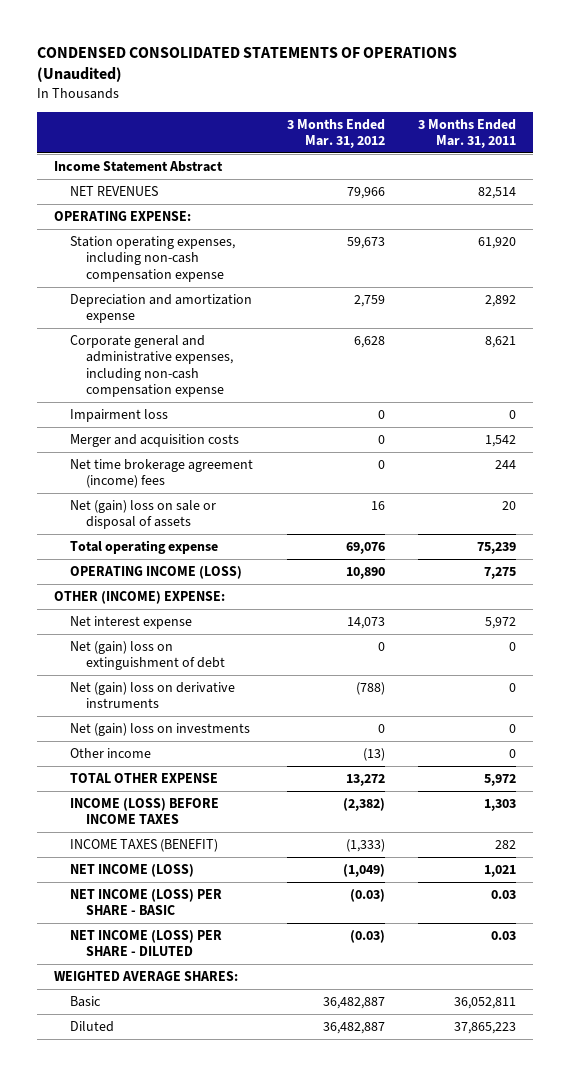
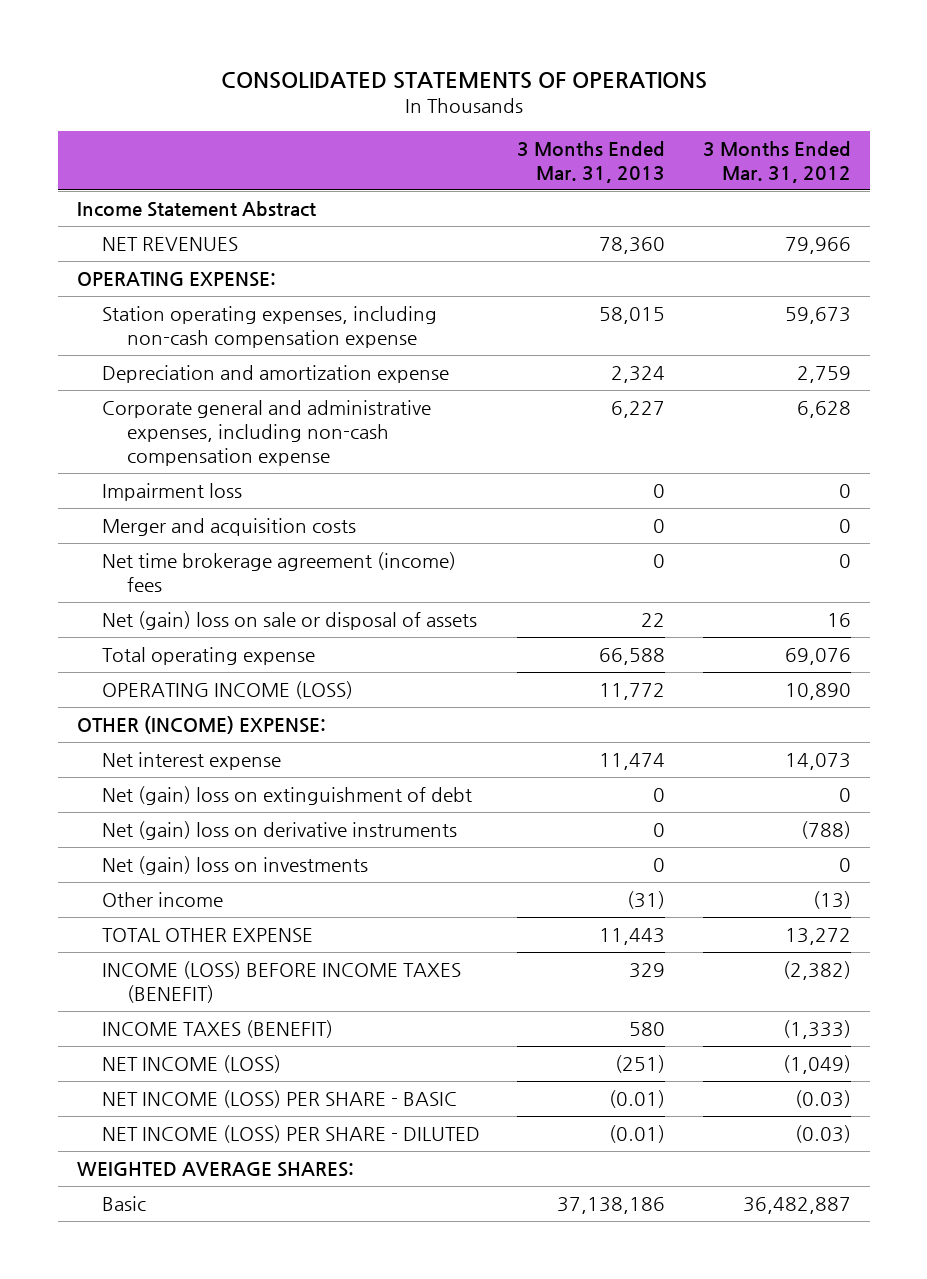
- CONDENSED CONSOLIDATED STATEMENTS OF OPERATIONS (Unaudited)
+ CONSOLIDATED STATEMENTS OF OPERATIONS
- | 3 Months Ended Mar. 31, 2012 | 3 Months Ended Mar. 31, 2011
+ | 3 Months Ended Mar. 31, 2013 | 3 Months Ended Mar. 31, 2012
- INCOME (LOSS) BEFORE INCOME TAXES | (2,382) | 1,303
+ INCOME (LOSS) BEFORE INCOME TAXES (BENEFIT) | 329 | (2,382)
- Diluted | 36,482,887 | 37,865,223

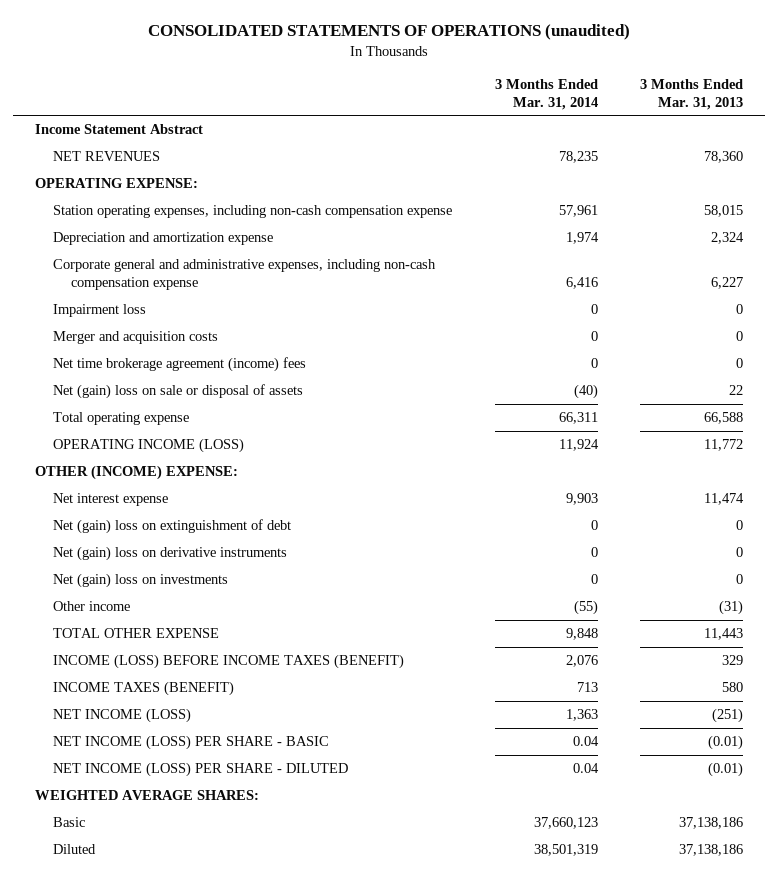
- CONSOLIDATED STATEMENTS OF OPERATIONS
+ CONSOLIDATED STATEMENTS OF OPERATIONS (unaudited)
- | 3 Months Ended Mar. 31, 2013 | 3 Months Ended Mar. 31, 2012
+ | 3 Months Ended Mar. 31, 2014 | 3 Months Ended Mar. 31, 2013
+ Diluted | 38,501,319 | 37,138,186

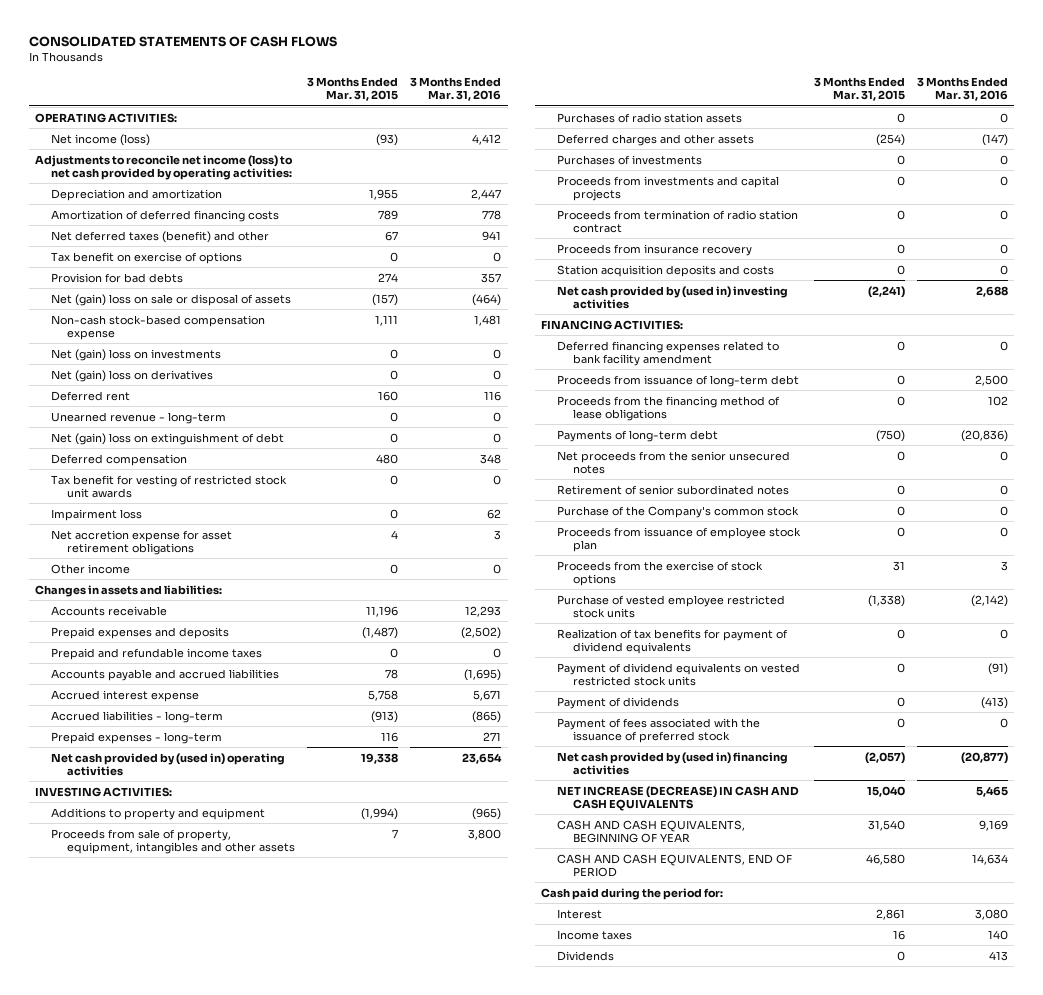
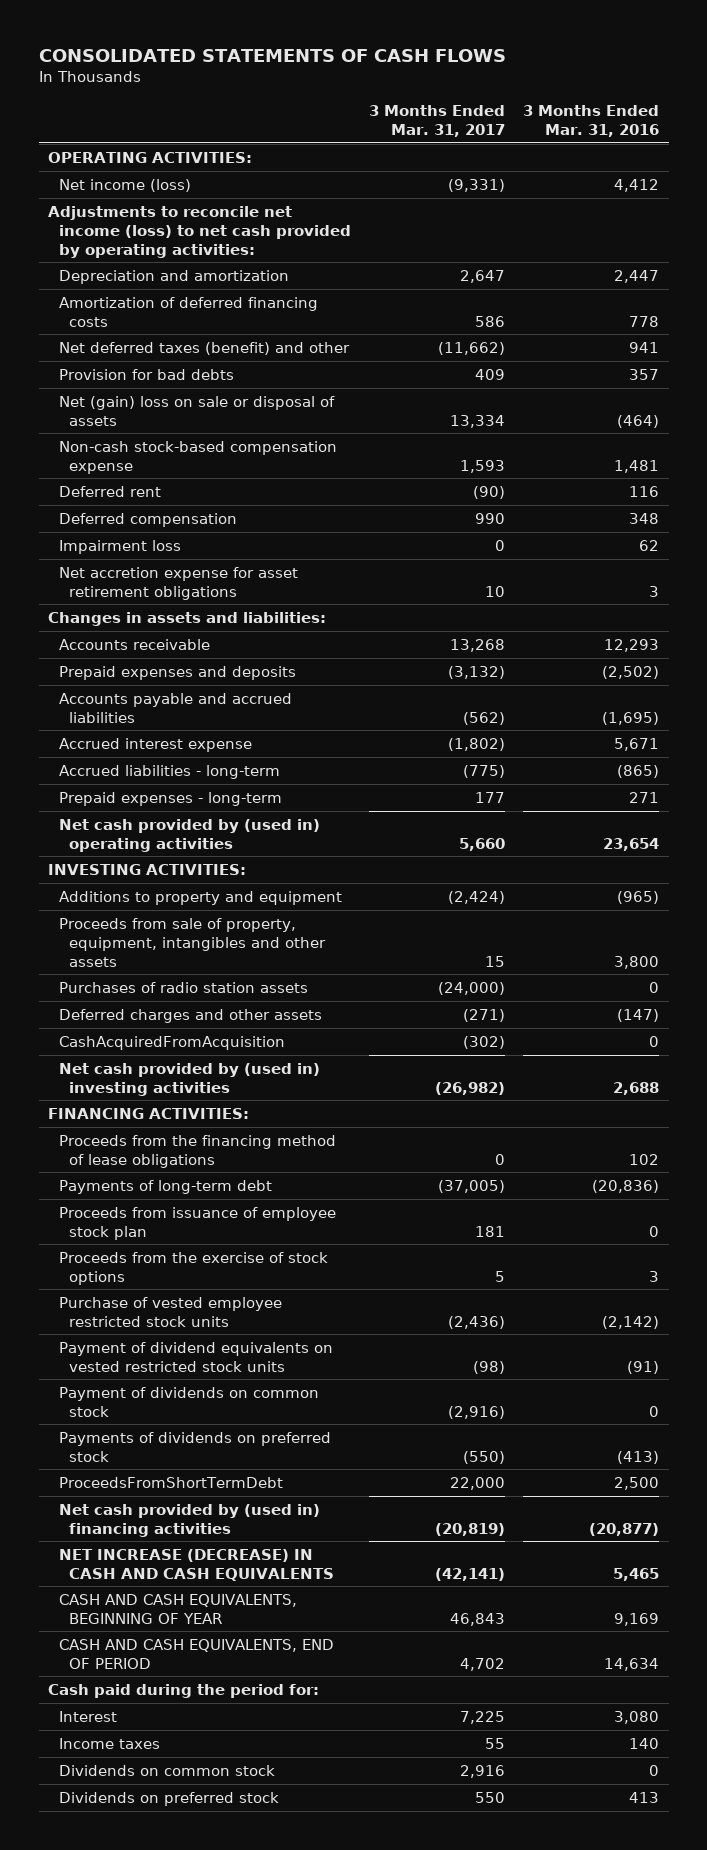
- | 3 Months Ended Mar. 31, 2015 | 3 Months Ended Mar. 31, 2016
+ | 3 Months Ended Mar. 31, 2017 | 3 Months Ended Mar. 31, 2016
- Tax benefit on exercise of options | 0 | 0
- Net (gain) loss on investments | 0 | 0
- Net (gain) loss on derivatives | 0 | 0
- Unearned revenue - long-term | 0 | 0
- Net (gain) loss on extinguishment of debt | 0 | 0
- Tax benefit for vesting of restricted stock unit awards | 0 | 0
- Other income | 0 | 0
- Prepaid and refundable income taxes | 0 | 0
- Purchases of investments | 0 | 0
- Proceeds from investments and capital projects | 0 | 0
- Proceeds from termination of radio station contract | 0 | 0
- Proceeds from insurance recovery | 0 | 0
- Station acquisition deposits and costs | 0 | 0
+ CashAcquiredFromAcquisition | (302) | 0
- Deferred financing expenses related to bank facility amendment | 0 | 0
- Proceeds from issuance of long-term debt | 0 | 2,500
- Net proceeds from the senior unsecured notes | 0 | 0
- Retirement of senior subordinated notes | 0 | 0
- Purchase of the Company's common stock | 0 | 0
- Realization of tax benefits for payment of dividend equivalents | 0 | 0
- Payment of dividends | 0 | (413)
- Payment of fees associated with the issuance of preferred stock | 0 | 0
+ Payment of dividends on common stock | (2,916) | 0
+ Payments of dividends on preferred stock | (550) | (413)
+ ProceedsFromShortTermDebt | 22,000 | 2,500
- Dividends | 0 | 413
+ Dividends on common stock | 2,916 | 0
+ Dividends on preferred stock | 550 | 413

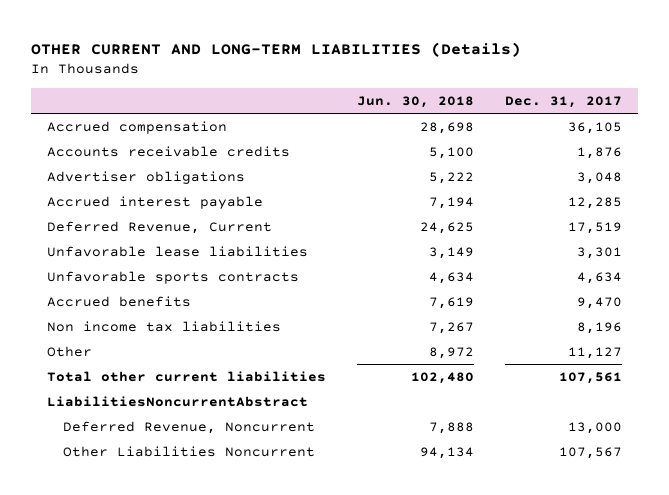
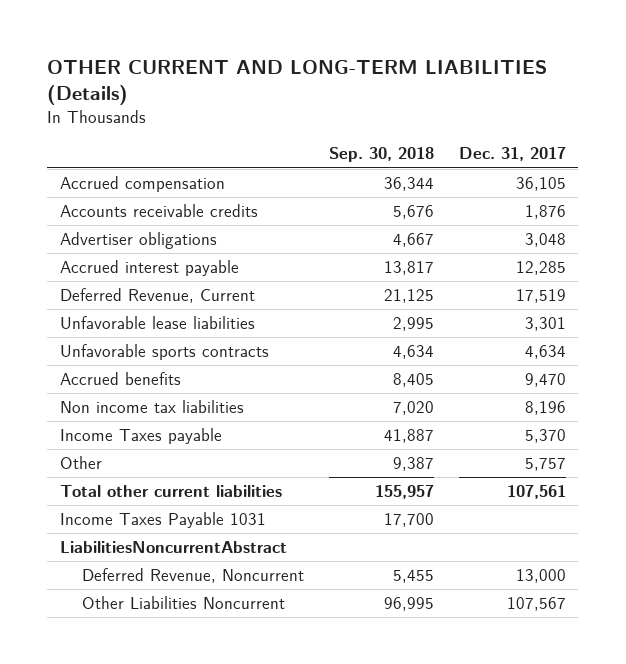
- | Jun. 30, 2018 | Dec. 31, 2017
+ | Sep. 30, 2018 | Dec. 31, 2017
- Other | 8,972 | 11,127
+ Income Taxes payable | 41,887 | 5,370
+ Other | 9,387 | 5,757
+ Income Taxes Payable 1031 | 17,700 |

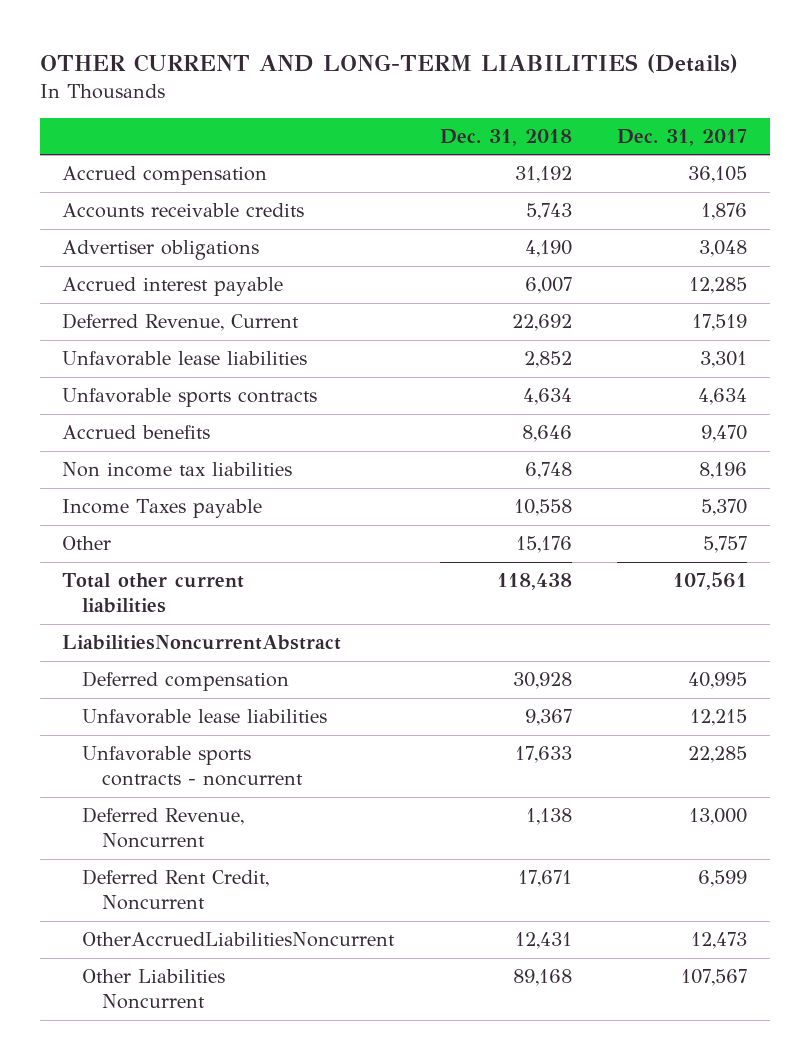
- | Sep. 30, 2018 | Dec. 31, 2017
+ | Dec. 31, 2018 | Dec. 31, 2017
- Income Taxes Payable 1031 | 17,700 |
+ Deferred compensation | 30,928 | 40,995
+ Unfavorable lease liabilities | 9,367 | 12,215
+ Unfavorable sports contracts - noncurrent | 17,633 | 22,285
+ Deferred Rent Credit, Noncurrent | 17,671 | 6,599
+ OtherAccruedLiabilitiesNoncurrent | 12,431 | 12,473

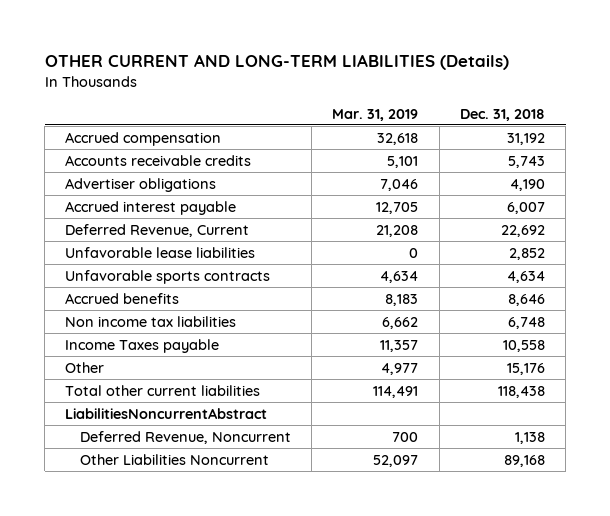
- | Dec. 31, 2018 | Dec. 31, 2017
+ | Mar. 31, 2019 | Dec. 31, 2018
- Deferred compensation | 30,928 | 40,995
- Unfavorable lease liabilities | 9,367 | 12,215
- Unfavorable sports contracts - noncurrent | 17,633 | 22,285
- Deferred Rent Credit, Noncurrent | 17,671 | 6,599
- OtherAccruedLiabilitiesNoncurrent | 12,431 | 12,473

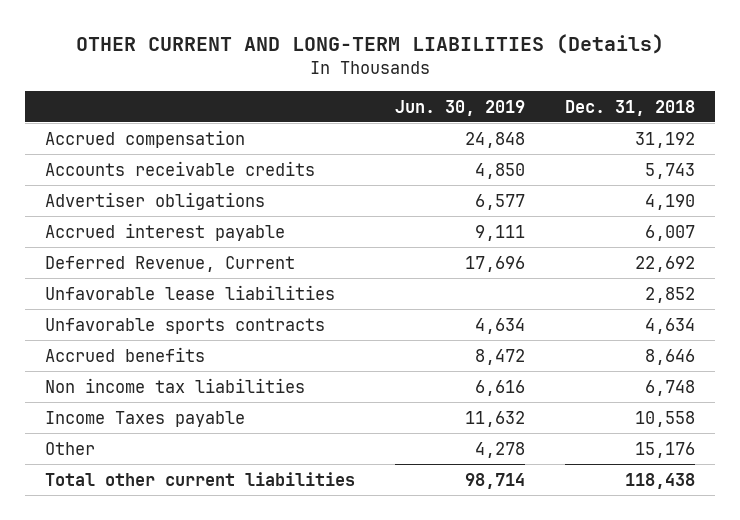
- | Mar. 31, 2019 | Dec. 31, 2018
+ | Jun. 30, 2019 | Dec. 31, 2018
- LiabilitiesNoncurrentAbstract
- Deferred Revenue, Noncurrent | 700 | 1,138
- Other Liabilities Noncurrent | 52,097 | 89,168

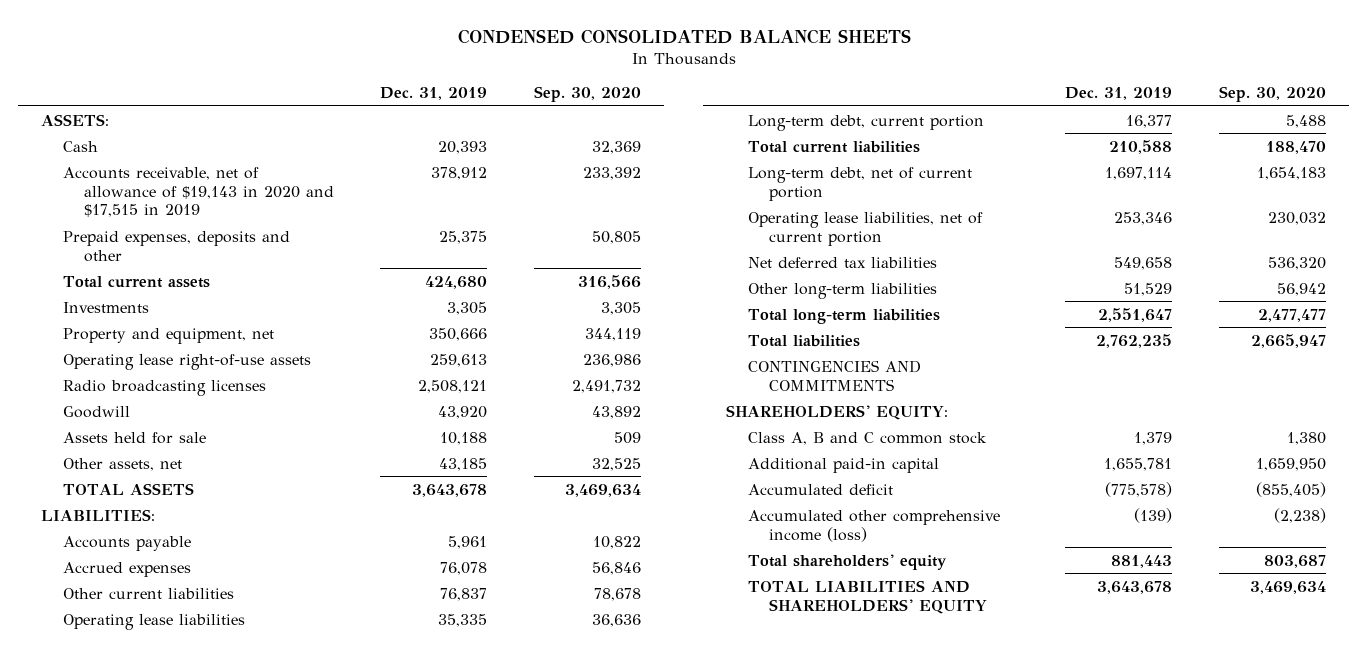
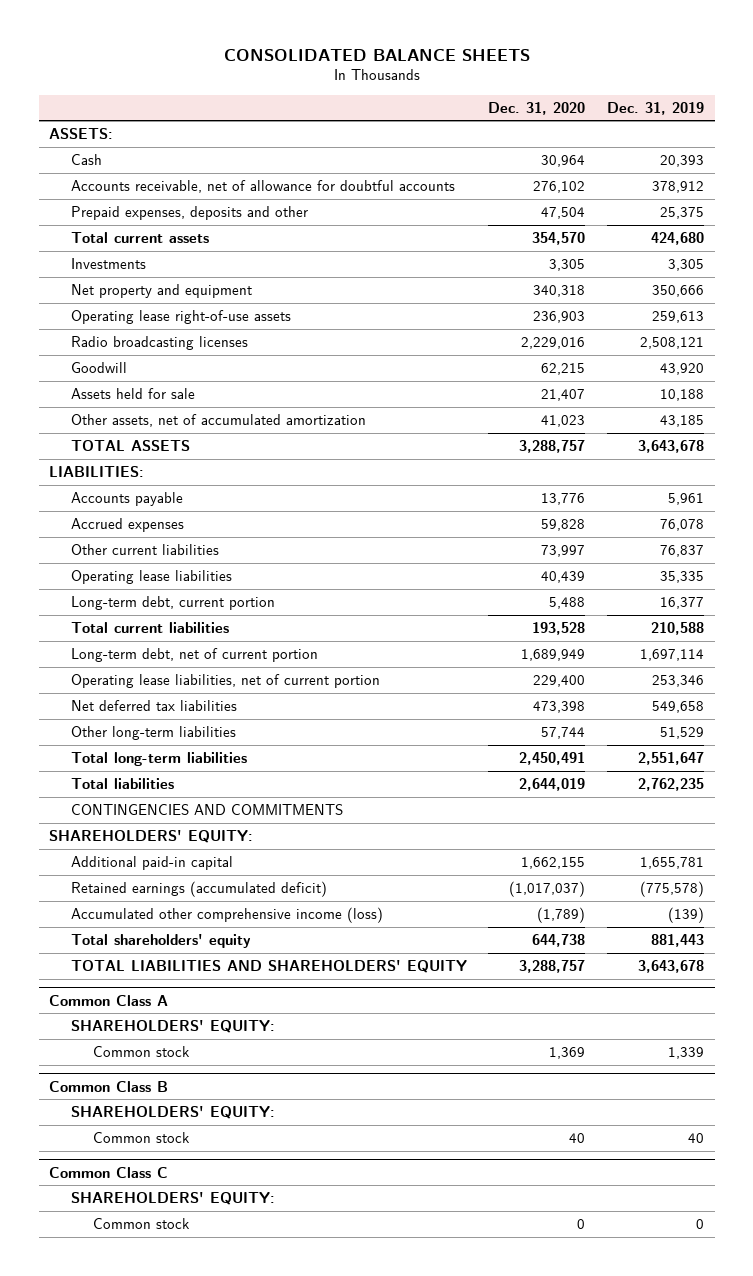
- CONDENSED CONSOLIDATED BALANCE SHEETS
+ CONSOLIDATED BALANCE SHEETS
- | Dec. 31, 2019 | Sep. 30, 2020
+ | Dec. 31, 2020 | Dec. 31, 2019
- Accounts receivable, net of allowance of $19,143 in 2020 and $17,515 in 2019 | 378,912 | 233,392
+ Accounts receivable, net of allowance for doubtful accounts | 276,102 | 378,912
- Property and equipment, net | 350,666 | 344,119
+ Net property and equipment | 340,318 | 350,666
- Other assets, net | 43,185 | 32,525
+ Other assets, net of accumulated amortization | 41,023 | 43,185
- Class A, B and C common stock | 1,379 | 1,380
- Accumulated deficit | (775,578) | (855,405)
+ Retained earnings (accumulated deficit) | (1,017,037) | (775,578)
+ Common Class A
+ SHAREHOLDERS' EQUITY:
+ Common stock | 1,369 | 1,339
+ Common Class B
+ SHAREHOLDERS' EQUITY:
+ Common stock | 40 | 40
+ Common Class C
+ SHAREHOLDERS' EQUITY:
+ Common stock | 0 | 0

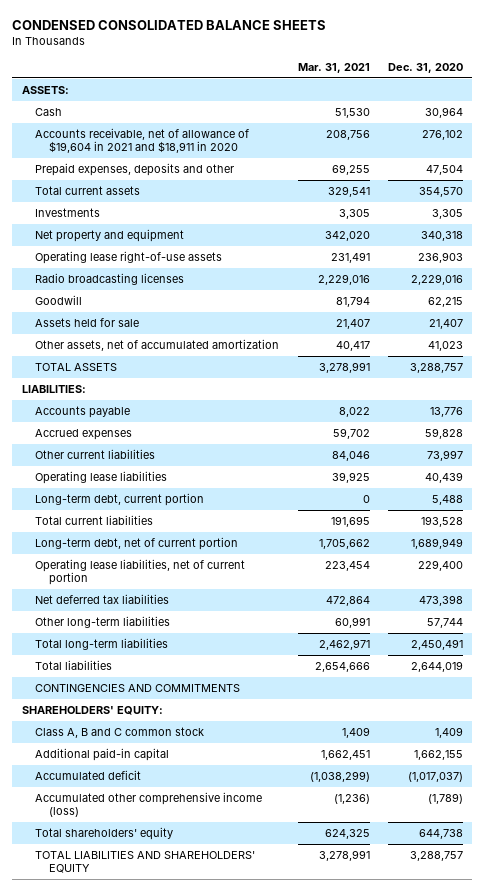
- CONSOLIDATED BALANCE SHEETS
+ CONDENSED CONSOLIDATED BALANCE SHEETS
- | Dec. 31, 2020 | Dec. 31, 2019
+ | Mar. 31, 2021 | Dec. 31, 2020
- Accounts receivable, net of allowance for doubtful accounts | 276,102 | 378,912
+ Accounts receivable, net of allowance of $19,604 in 2021 and $18,911 in 2020 | 208,756 | 276,102
+ Class A, B and C common stock | 1,409 | 1,409
- Retained earnings (accumulated deficit) | (1,017,037) | (775,578)
+ Accumulated deficit | (1,038,299) | (1,017,037)
- Common Class A
- SHAREHOLDERS' EQUITY:
- Common stock | 1,369 | 1,339
- Common Class B
- SHAREHOLDERS' EQUITY:
- Common stock | 40 | 40
- Common Class C
- SHAREHOLDERS' EQUITY:
- Common stock | 0 | 0

